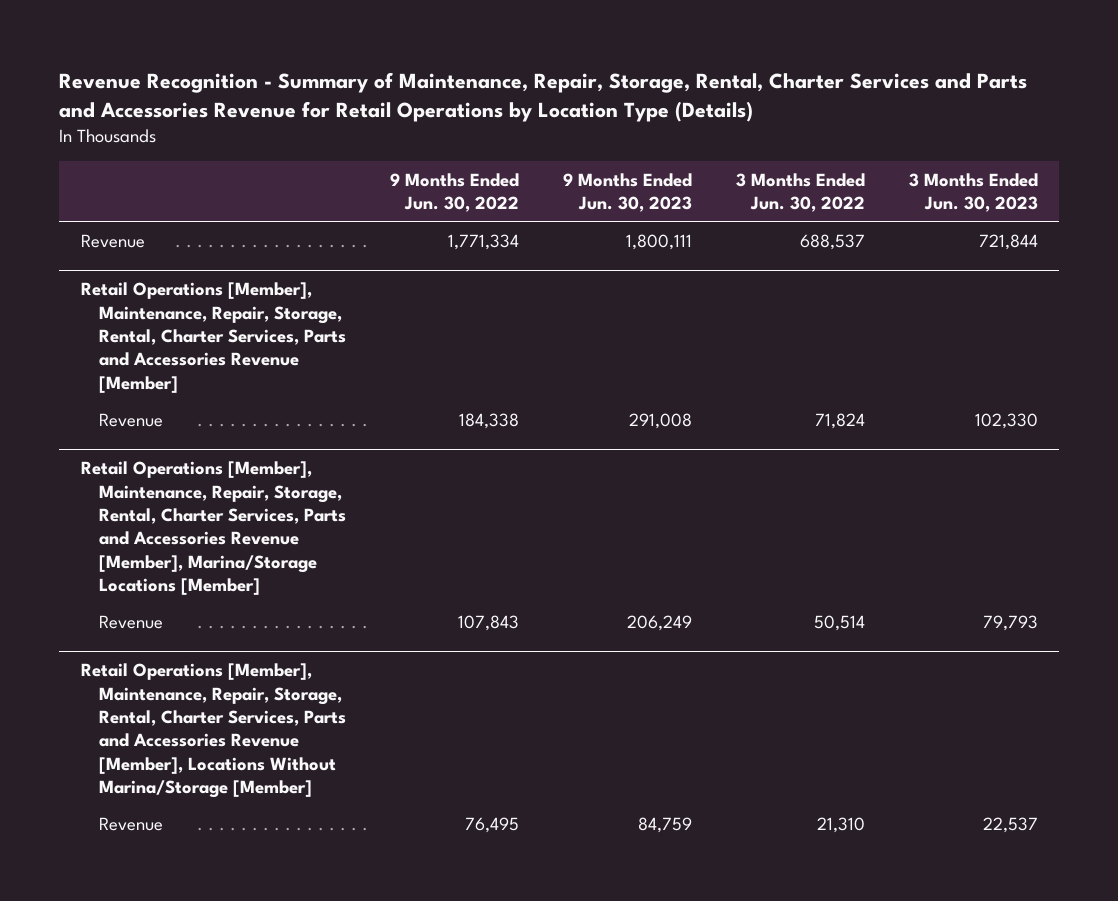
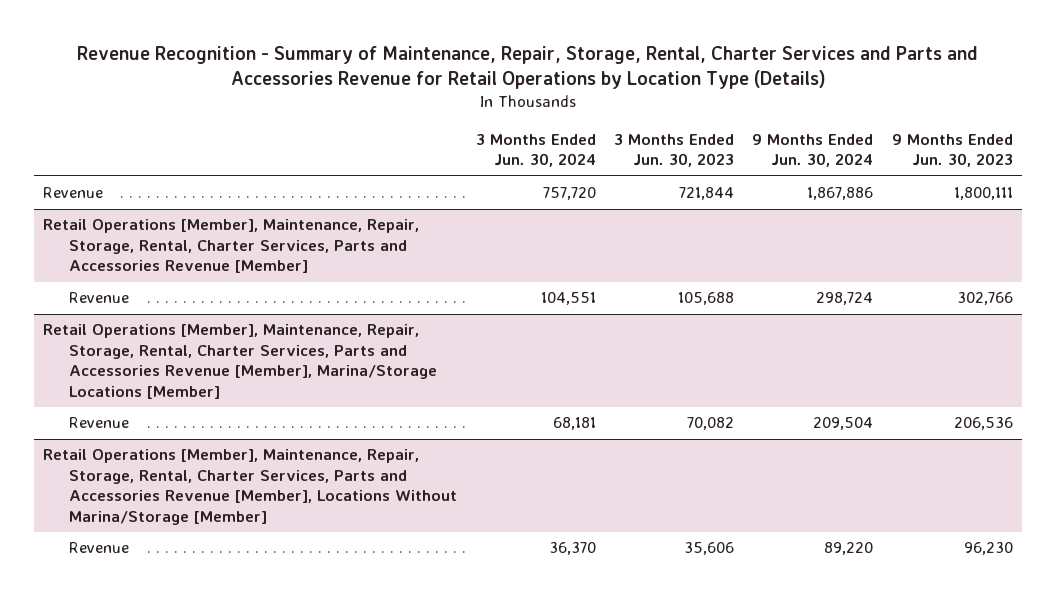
- | 9 Months Ended Jun. 30, 2022 | 9 Months Ended Jun. 30, 2023 | 3 Months Ended Jun. 30, 2022 | 3 Months Ended Jun. 30, 2023
+ | 3 Months Ended Jun. 30, 2024 | 3 Months Ended Jun. 30, 2023 | 9 Months Ended Jun. 30, 2024 | 9 Months Ended Jun. 30, 2023
@ Retail Operations [Member], Maintenance, Repair, Storage, Rental, Charter Services, Parts and Accessories Revenue [Member]
- Revenue | 184,338 | 291,008 | 71,824 | 102,330
+ Revenue | 104,551 | 105,688 | 298,724 | 302,766
@ Retail Operations [Member], Maintenance, Repair, Storage, Rental, Charter Services, Parts and Accessories Revenue [Member], Marina/Storage Locations [Member]
- Revenue | 107,843 | 206,249 | 50,514 | 79,793
+ Revenue | 68,181 | 70,082 | 209,504 | 206,536
@ Retail Operations [Member], Maintenance, Repair, Storage, Rental, Charter Services, Parts and Accessories Revenue [Member], Locations Without Marina/Storage [Member]
- Revenue | 76,495 | 84,759 | 21,310 | 22,537
+ Revenue | 36,370 | 35,606 | 89,220 | 96,230

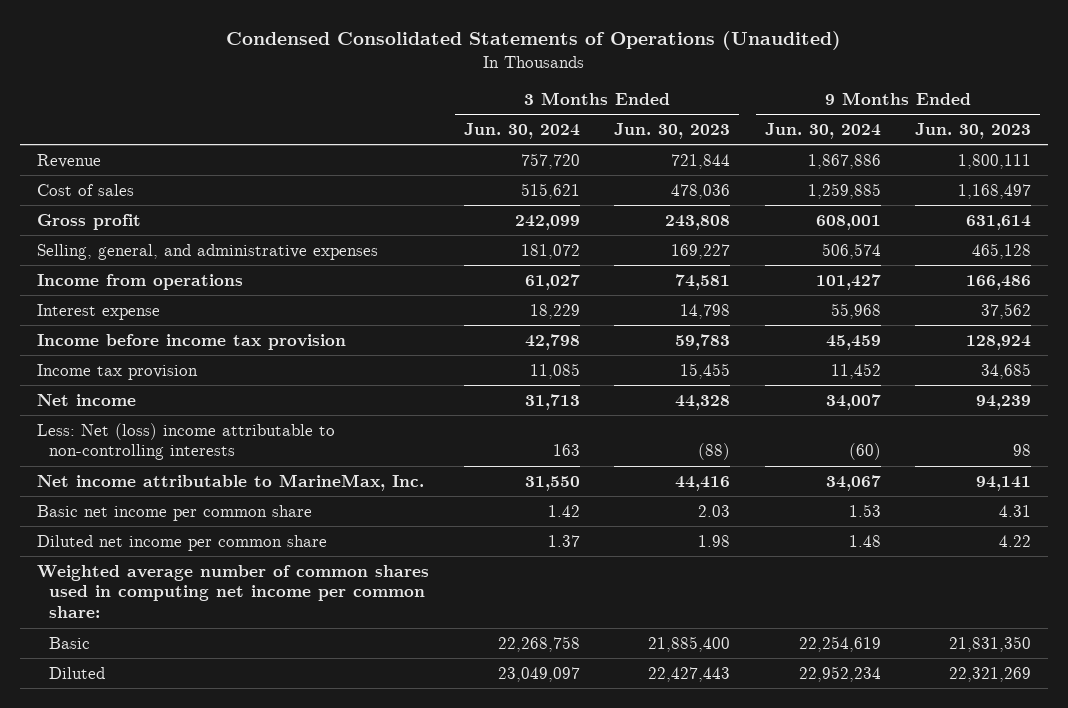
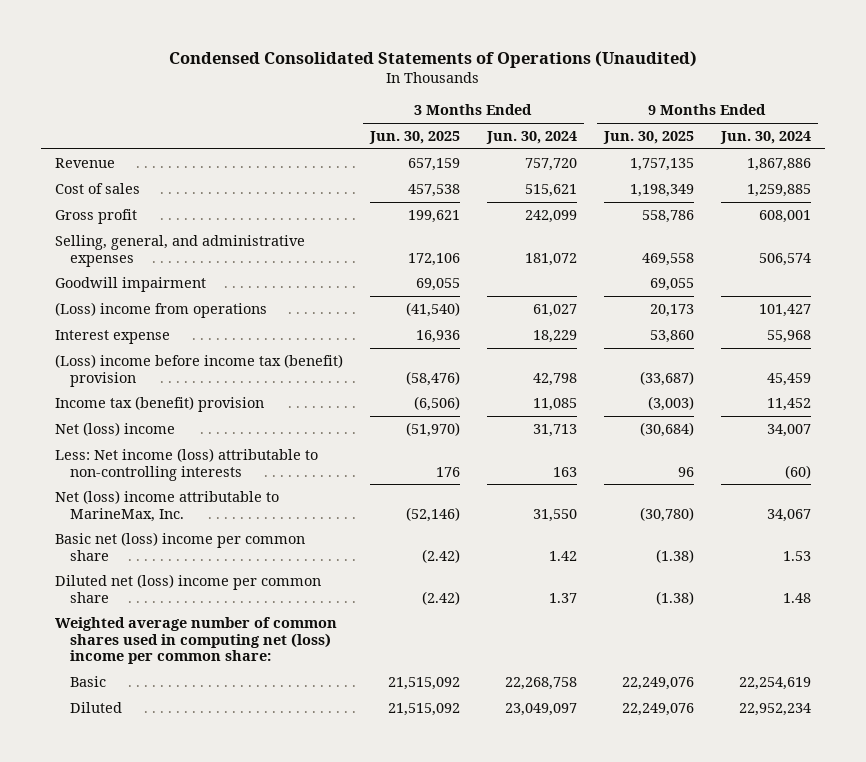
- | 3 Months Ended Jun. 30, 2024 | 3 Months Ended Jun. 30, 2023 | 9 Months Ended Jun. 30, 2024 | 9 Months Ended Jun. 30, 2023
+ | 3 Months Ended Jun. 30, 2025 | 3 Months Ended Jun. 30, 2024 | 9 Months Ended Jun. 30, 2025 | 9 Months Ended Jun. 30, 2024
- Income from operations | 61,027 | 74,581 | 101,427 | 166,486
+ Goodwill impairment | 69,055 | | 69,055 |
+ (Loss) income from operations | (41,540) | 61,027 | 20,173 | 101,427
- Income before income tax provision | 42,798 | 59,783 | 45,459 | 128,924
- Income tax provision | 11,085 | 15,455 | 11,452 | 34,685
- Net income | 31,713 | 44,328 | 34,007 | 94,239
- Less: Net (loss) income attributable to non-controlling interests | 163 | (88) | (60) | 98
- Net income attributable to MarineMax, Inc. | 31,550 | 44,416 | 34,067 | 94,141
- Basic net income per common share | 1.42 | 2.03 | 1.53 | 4.31
- Diluted net income per common share | 1.37 | 1.98 | 1.48 | 4.22
- Weighted average number of common shares used in computing net income per common share:
+ (Loss) income before income tax (benefit) provision | (58,476) | 42,798 | (33,687) | 45,459
+ Income tax (benefit) provision | (6,506) | 11,085 | (3,003) | 11,452
+ Net (loss) income | (51,970) | 31,713 | (30,684) | 34,007
+ Less: Net income (loss) attributable to non-controlling interests | 176 | 163 | 96 | (60)
+ Net (loss) income attributable to MarineMax, Inc. | (52,146) | 31,550 | (30,780) | 34,067
+ Basic net (loss) income per common share | (2.42) | 1.42 | (1.38) | 1.53
+ Diluted net (loss) income per common share | (2.42) | 1.37 | (1.38) | 1.48
+ Weighted average number of common shares used in computing net (loss) income per common share:

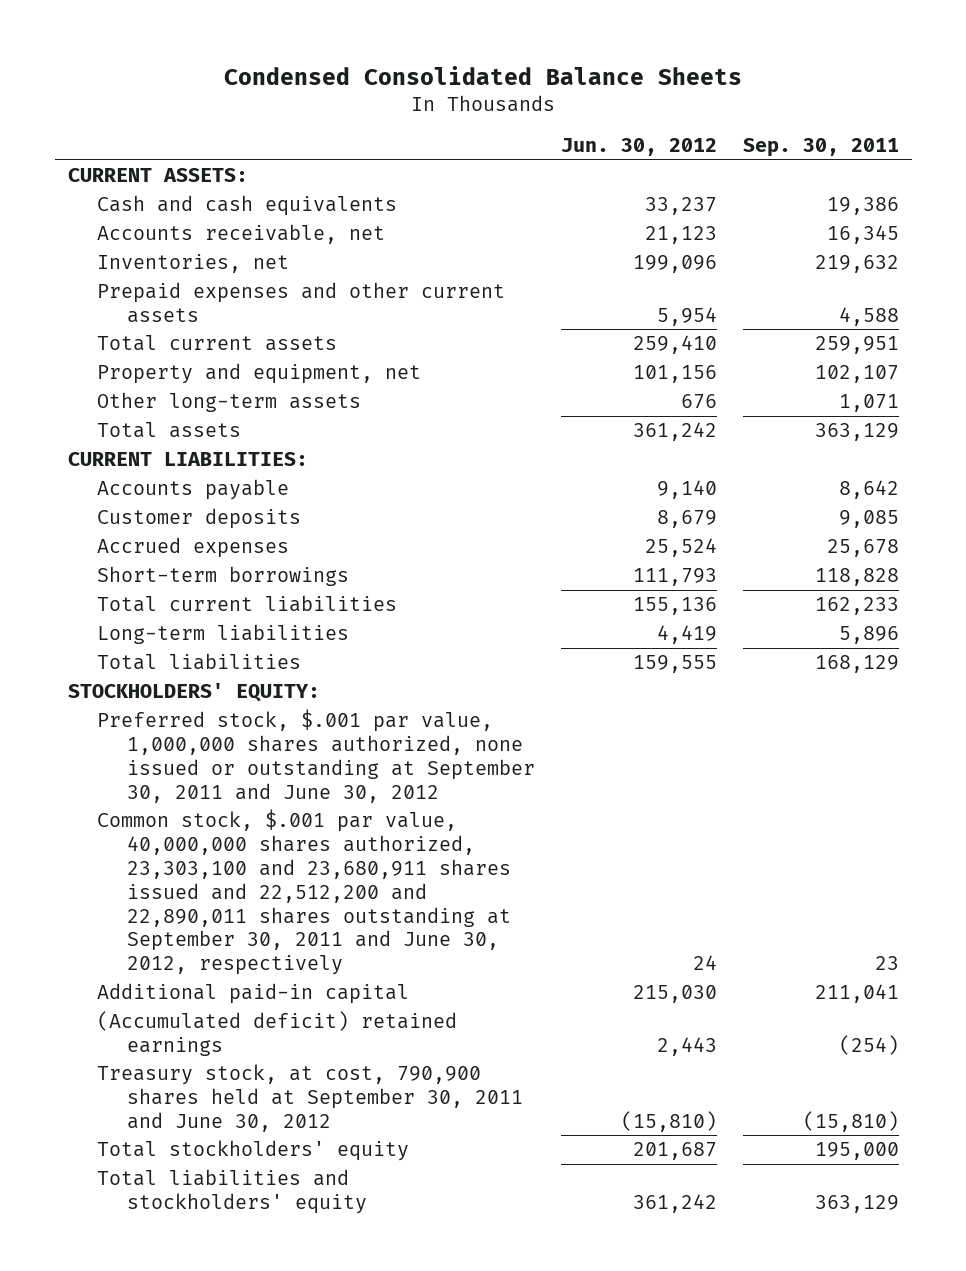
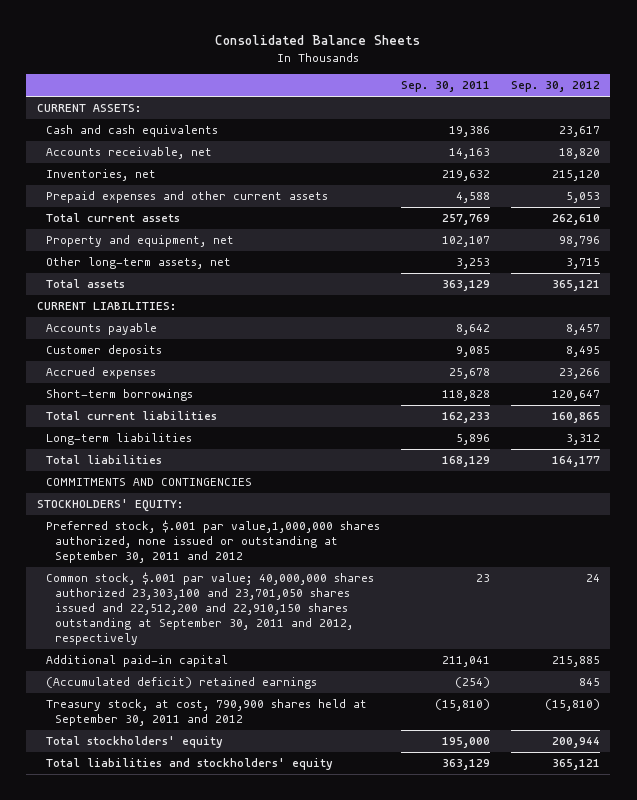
- Condensed Consolidated Balance Sheets
+ Consolidated Balance Sheets
- | Jun. 30, 2012 | Sep. 30, 2011
+ | Sep. 30, 2011 | Sep. 30, 2012
- Accounts receivable, net | 21,123 | 16,345
+ Accounts receivable, net | 14,163 | 18,820
- Total current assets | 259,410 | 259,951
+ Total current assets | 257,769 | 262,610
- Other long-term assets | 676 | 1,071
+ Other long-term assets, net | 3,253 | 3,715
+ COMMITMENTS AND CONTINGENCIES
- Preferred stock, $.001 par value, 1,000,000 shares authorized, none issued or outstanding at September 30, 2011 and June 30, 2012
- Common stock, $.001 par value, 40,000,000 shares authorized, 23,303,100 and 23,680,911 shares issued and 22,512,200 and 22,890,011 shares outstanding at September 30, 2011 and June 30, 2012, respectively | 24 | 23
+ Preferred stock, $.001 par value,1,000,000 shares authorized, none issued or outstanding at September 30, 2011 and 2012
+ Common stock, $.001 par value; 40,000,000 shares authorized 23,303,100 and 23,701,050 shares issued and 22,512,200 and 22,910,150 shares outstanding at September 30, 2011 and 2012, respectively | 23 | 24
- Treasury stock, at cost, 790,900 shares held at September 30, 2011 and June 30, 2012 | (15,810) | (15,810)
+ Treasury stock, at cost, 790,900 shares held at September 30, 2011 and 2012 | (15,810) | (15,810)

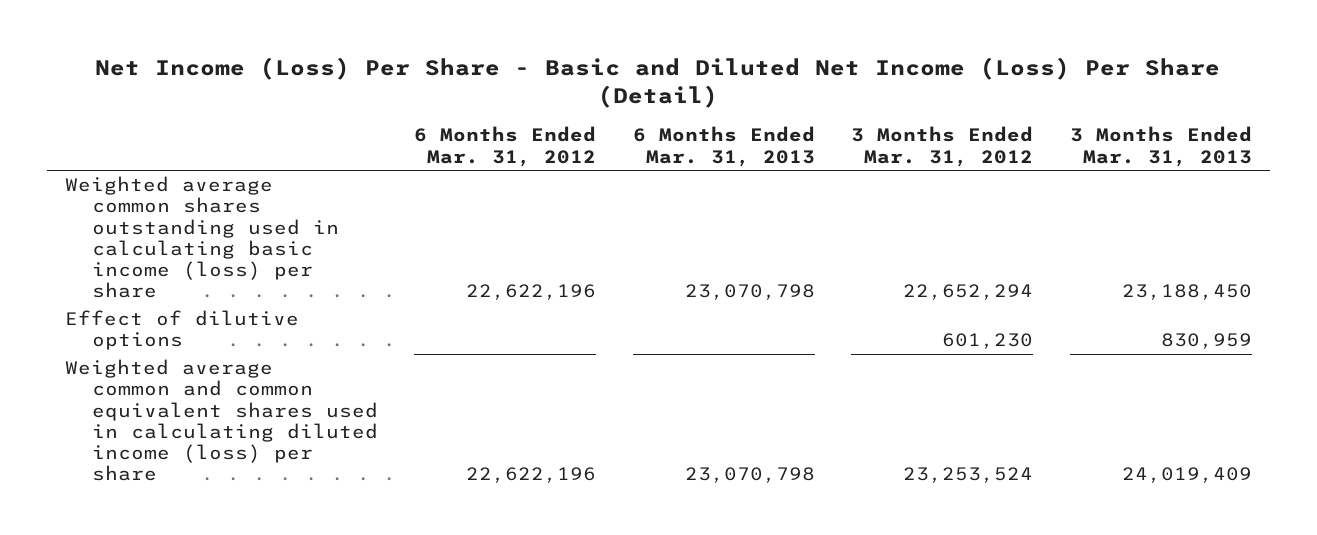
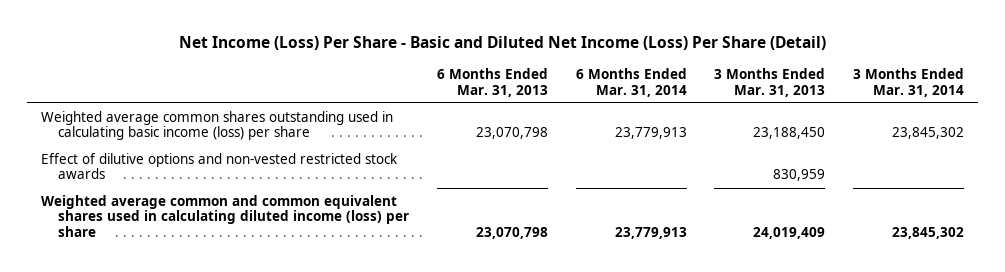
- | 6 Months Ended Mar. 31, 2012 | 6 Months Ended Mar. 31, 2013 | 3 Months Ended Mar. 31, 2012 | 3 Months Ended Mar. 31, 2013
+ | 6 Months Ended Mar. 31, 2013 | 6 Months Ended Mar. 31, 2014 | 3 Months Ended Mar. 31, 2013 | 3 Months Ended Mar. 31, 2014
- Effect of dilutive options | | | 601,230 | 830,959
+ Effect of dilutive options and non-vested restricted stock awards | | | 830,959 |

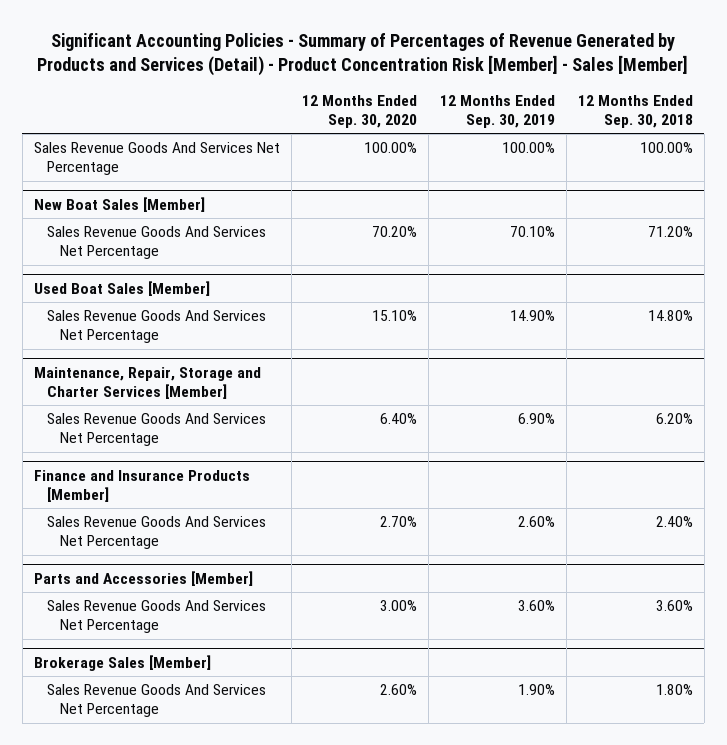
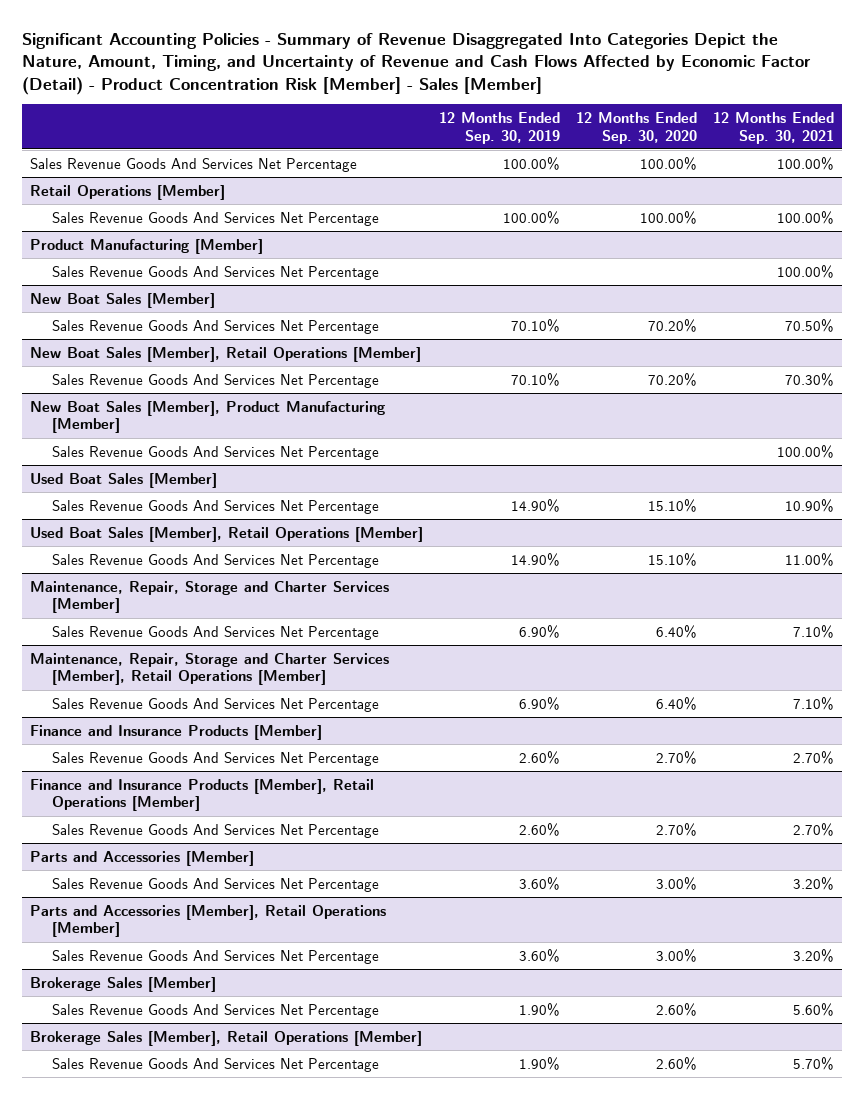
- Significant Accounting Policies - Summary of Percentages of Revenue Generated by Products and Services (Detail) - Product Concentration Risk [Member] - Sales [Member]
+ Significant Accounting Policies - Summary of Revenue Disaggregated Into Categories Depict the Nature, Amount, Timing, and Uncertainty of Revenue and Cash Flows Affected by Economic Factor (Detail) - Product Concentration Risk [Member] - Sales [Member]
- | 12 Months Ended Sep. 30, 2020 | 12 Months Ended Sep. 30, 2019 | 12 Months Ended Sep. 30, 2018
+ | 12 Months Ended Sep. 30, 2019 | 12 Months Ended Sep. 30, 2020 | 12 Months Ended Sep. 30, 2021
+ Retail Operations [Member]
+ Sales Revenue Goods And Services Net Percentage | 100.00% | 100.00% | 100.00%
+ Product Manufacturing [Member]
+ Sales Revenue Goods And Services Net Percentage | | | 100.00%
+ New Boat Sales [Member], Retail Operations [Member]
+ Sales Revenue Goods And Services Net Percentage | 70.10% | 70.20% | 70.30%
+ New Boat Sales [Member], Product Manufacturing [Member]
+ Sales Revenue Goods And Services Net Percentage | | | 100.00%
+ Used Boat Sales [Member], Retail Operations [Member]
+ Sales Revenue Goods And Services Net Percentage | 14.90% | 15.10% | 11.00%
+ Maintenance, Repair, Storage and Charter Services [Member], Retail Operations [Member]
+ Sales Revenue Goods And Services Net Percentage | 6.90% | 6.40% | 7.10%
+ Finance and Insurance Products [Member], Retail Operations [Member]
+ Sales Revenue Goods And Services Net Percentage | 2.60% | 2.70% | 2.70%
+ Parts and Accessories [Member], Retail Operations [Member]
+ Sales Revenue Goods And Services Net Percentage | 3.60% | 3.00% | 3.20%
+ Brokerage Sales [Member], Retail Operations [Member]
+ Sales Revenue Goods And Services Net Percentage | 1.90% | 2.60% | 5.70%

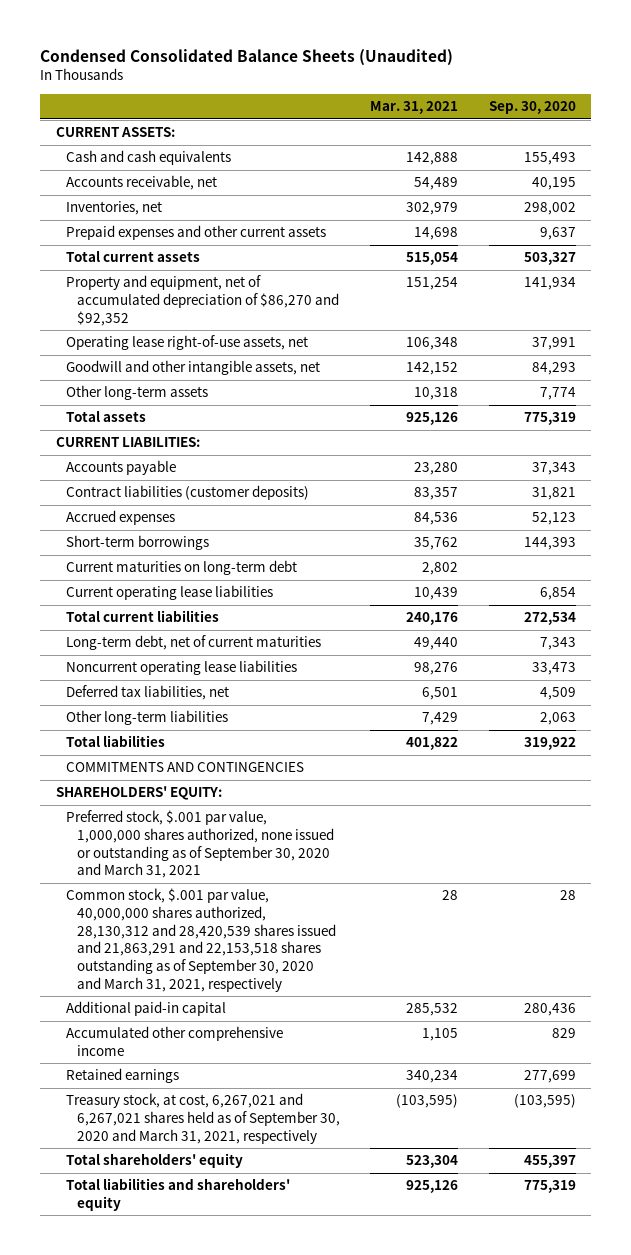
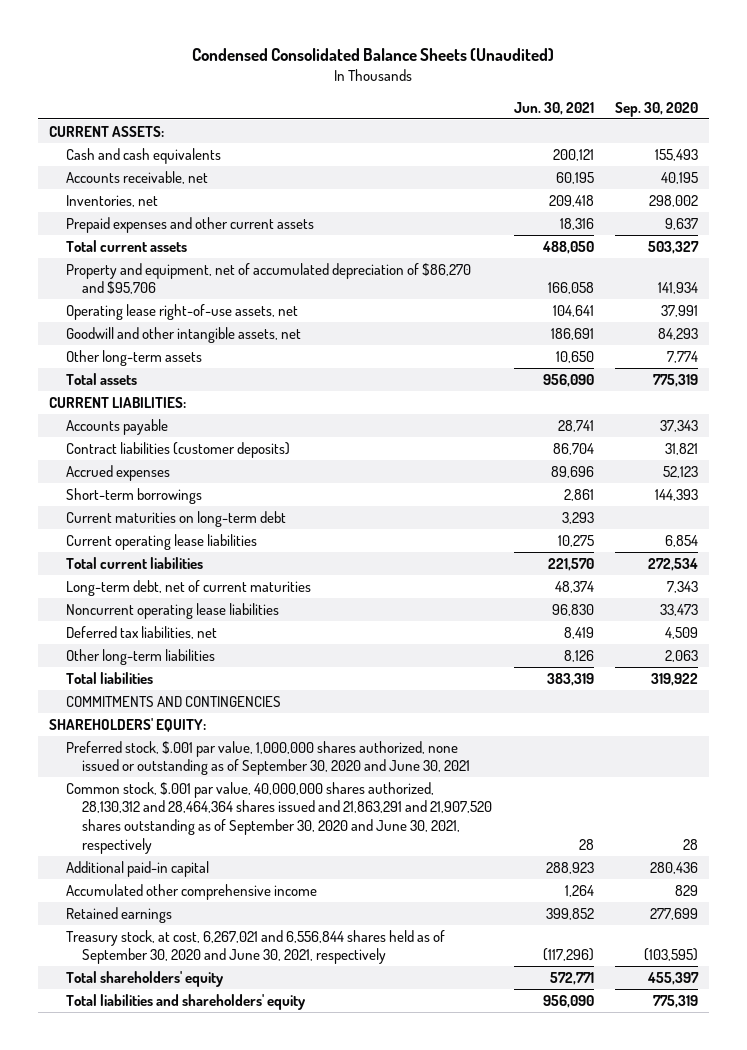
- | Mar. 31, 2021 | Sep. 30, 2020
+ | Jun. 30, 2021 | Sep. 30, 2020
- Property and equipment, net of accumulated depreciation of $86,270 and $92,352 | 151,254 | 141,934
+ Property and equipment, net of accumulated depreciation of $86,270 and $95,706 | 166,058 | 141,934
- Preferred stock, $.001 par value, 1,000,000 shares authorized, none issued or outstanding as of September 30, 2020 and March 31, 2021
- Common stock, $.001 par value, 40,000,000 shares authorized, 28,130,312 and 28,420,539 shares issued and 21,863,291 and 22,153,518 shares outstanding as of September 30, 2020 and March 31, 2021, respectively | 28 | 28
+ Preferred stock, $.001 par value, 1,000,000 shares authorized, none issued or outstanding as of September 30, 2020 and June 30, 2021
+ Common stock, $.001 par value, 40,000,000 shares authorized, 28,130,312 and 28,464,364 shares issued and 21,863,291 and 21,907,520 shares outstanding as of September 30, 2020 and June 30, 2021, respectively | 28 | 28
- Treasury stock, at cost, 6,267,021 and 6,267,021 shares held as of September 30, 2020 and March 31, 2021, respectively | (103,595) | (103,595)
+ Treasury stock, at cost, 6,267,021 and 6,556,844 shares held as of September 30, 2020 and June 30, 2021, respectively | (117,296) | (103,595)

